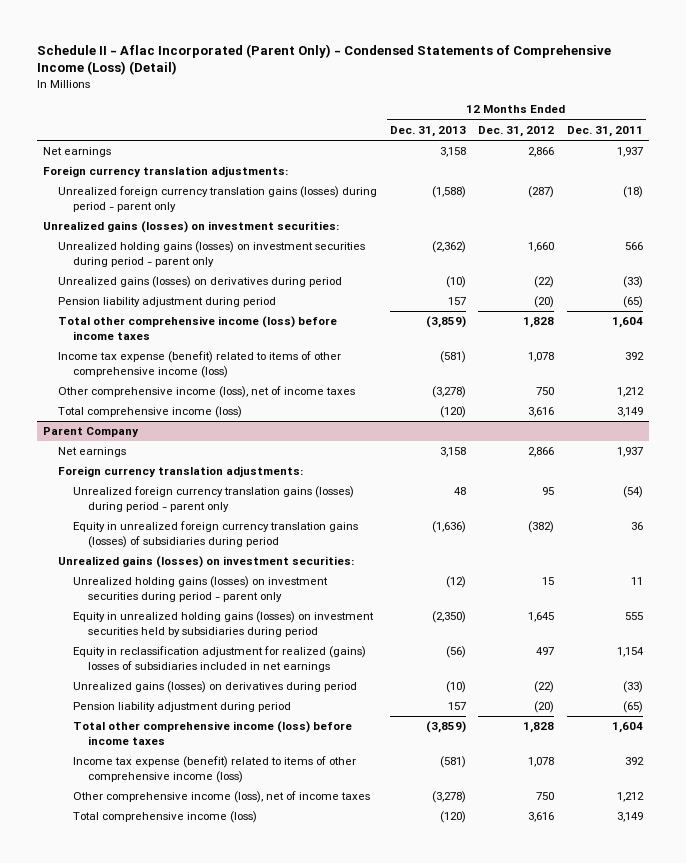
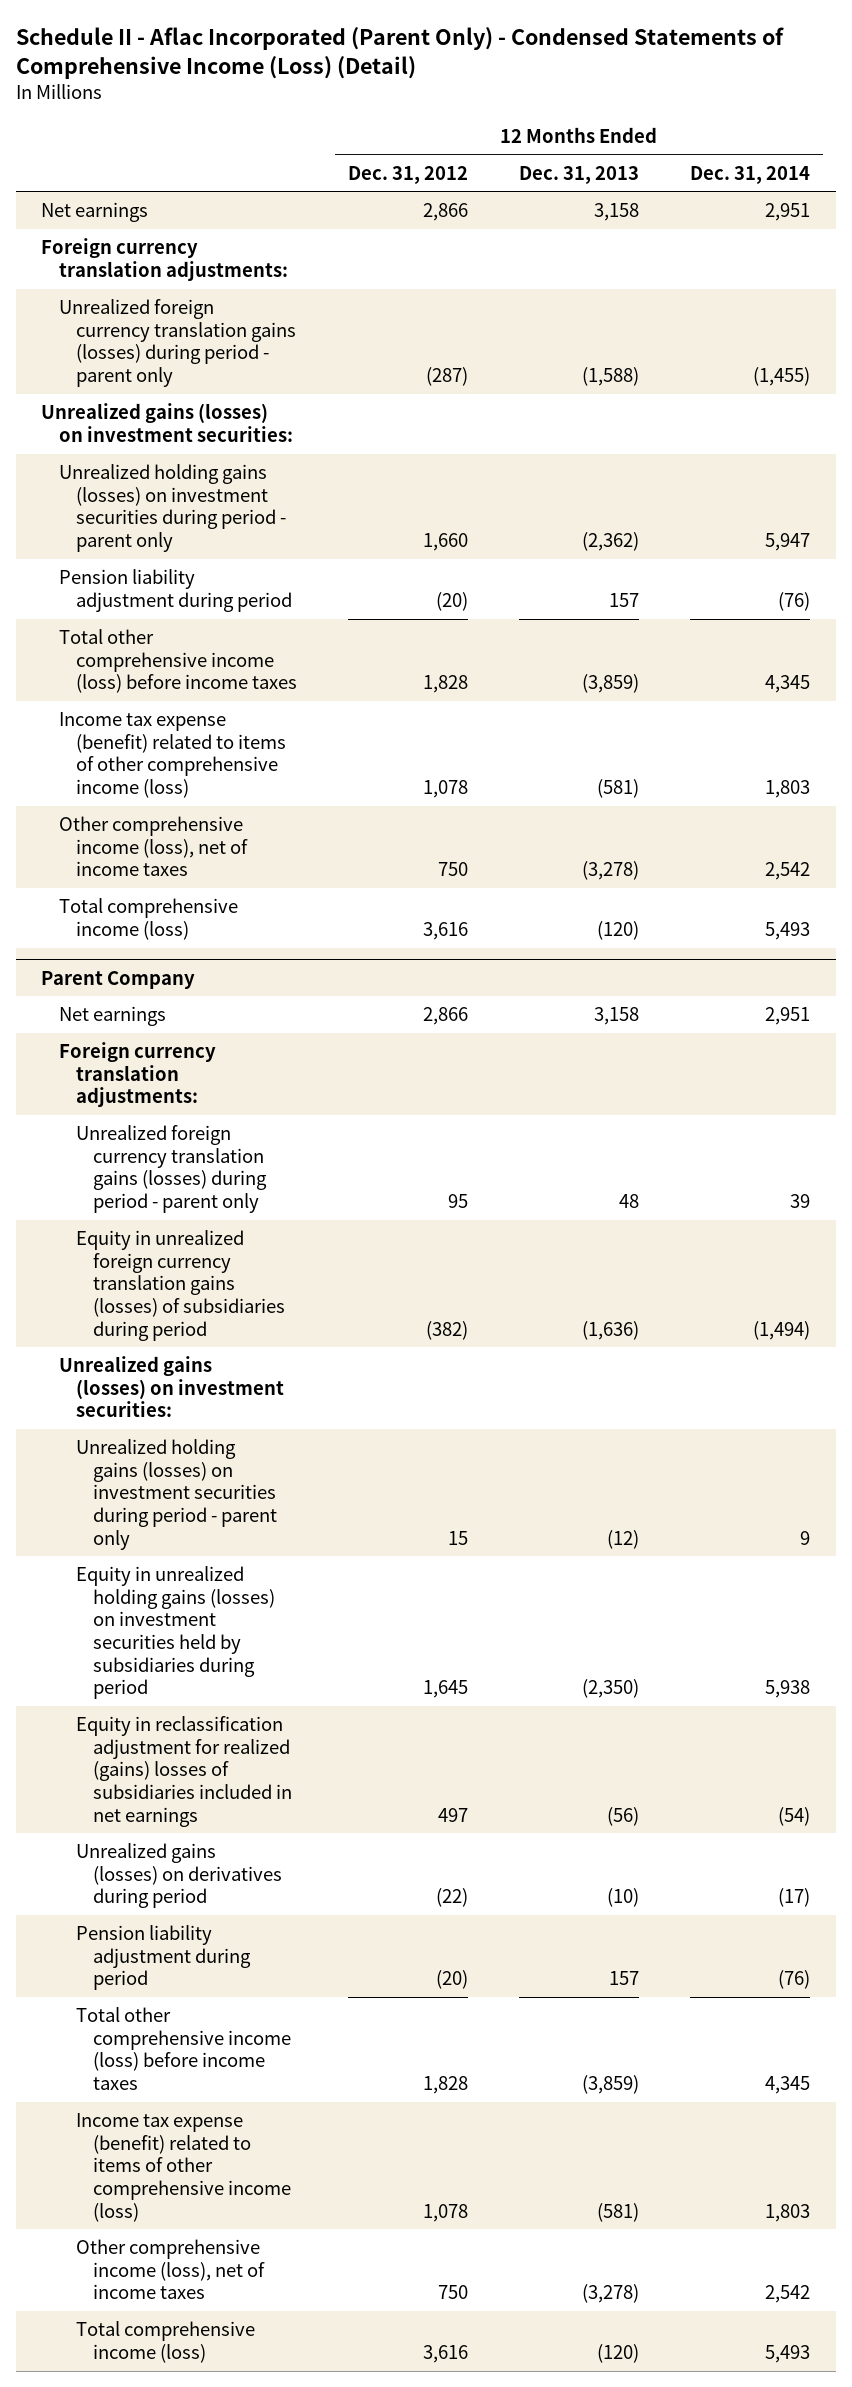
- | 12 Months Ended Dec. 31, 2013 | 12 Months Ended Dec. 31, 2012 | 12 Months Ended Dec. 31, 2011
+ | 12 Months Ended Dec. 31, 2012 | 12 Months Ended Dec. 31, 2013 | 12 Months Ended Dec. 31, 2014
- Unrealized gains (losses) on derivatives during period | (10) | (22) | (33)

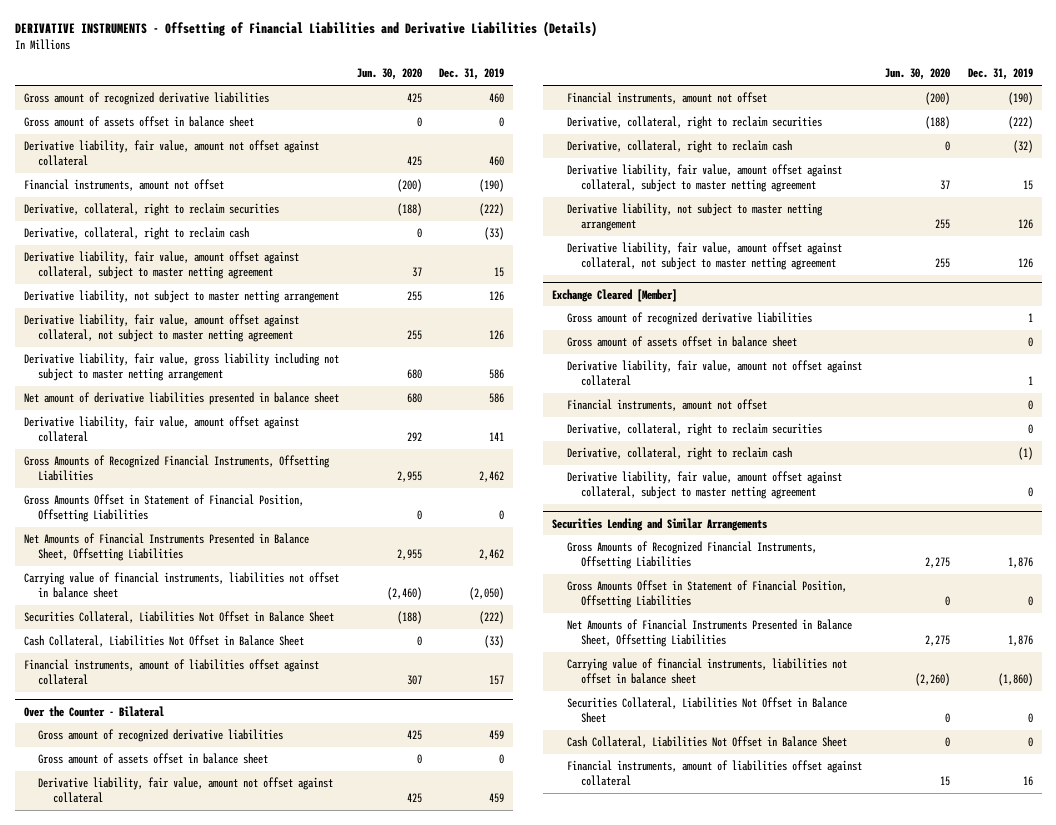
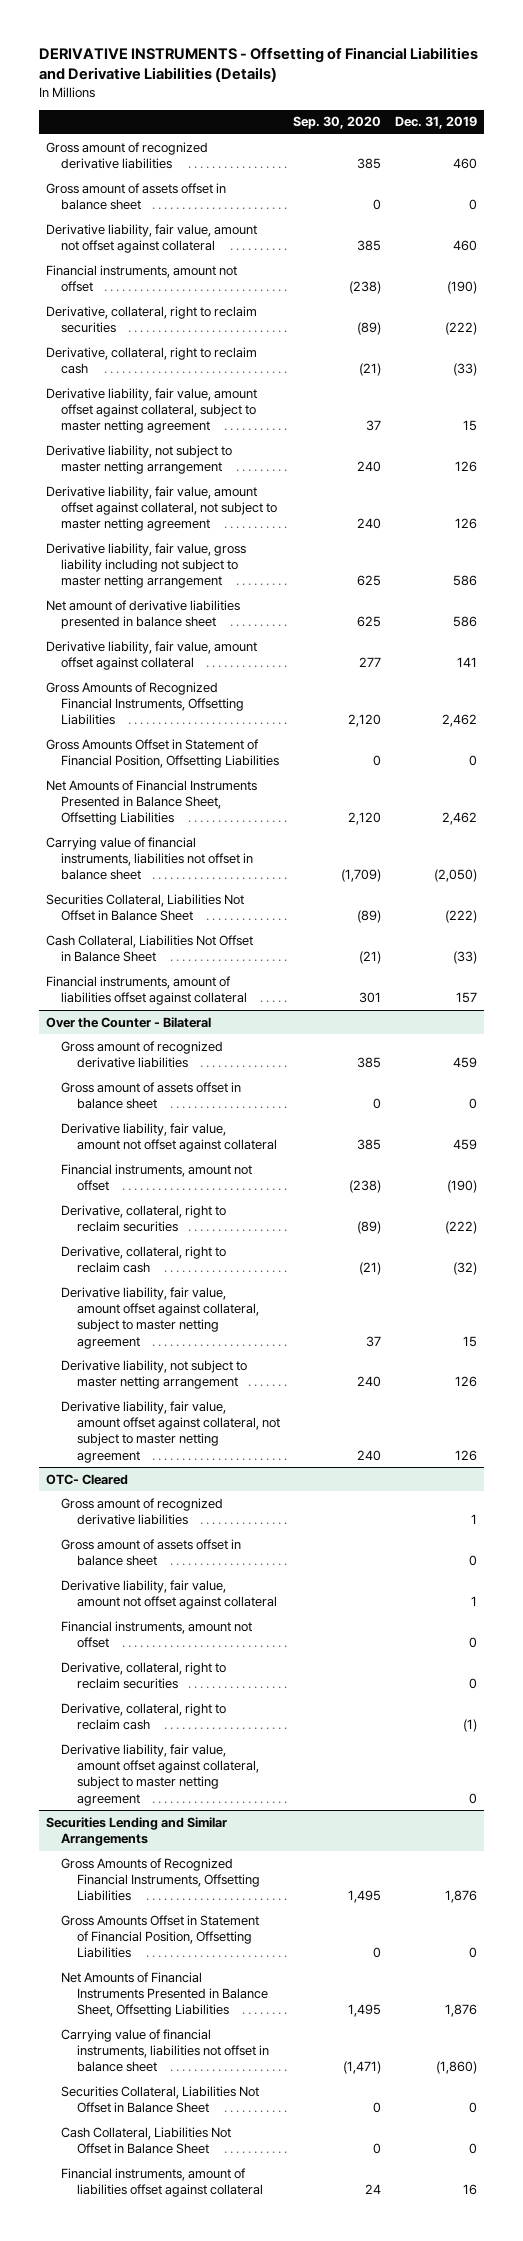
- | Jun. 30, 2020 | Dec. 31, 2019
+ | Sep. 30, 2020 | Dec. 31, 2019
- Exchange Cleared [Member]
+ OTC- Cleared

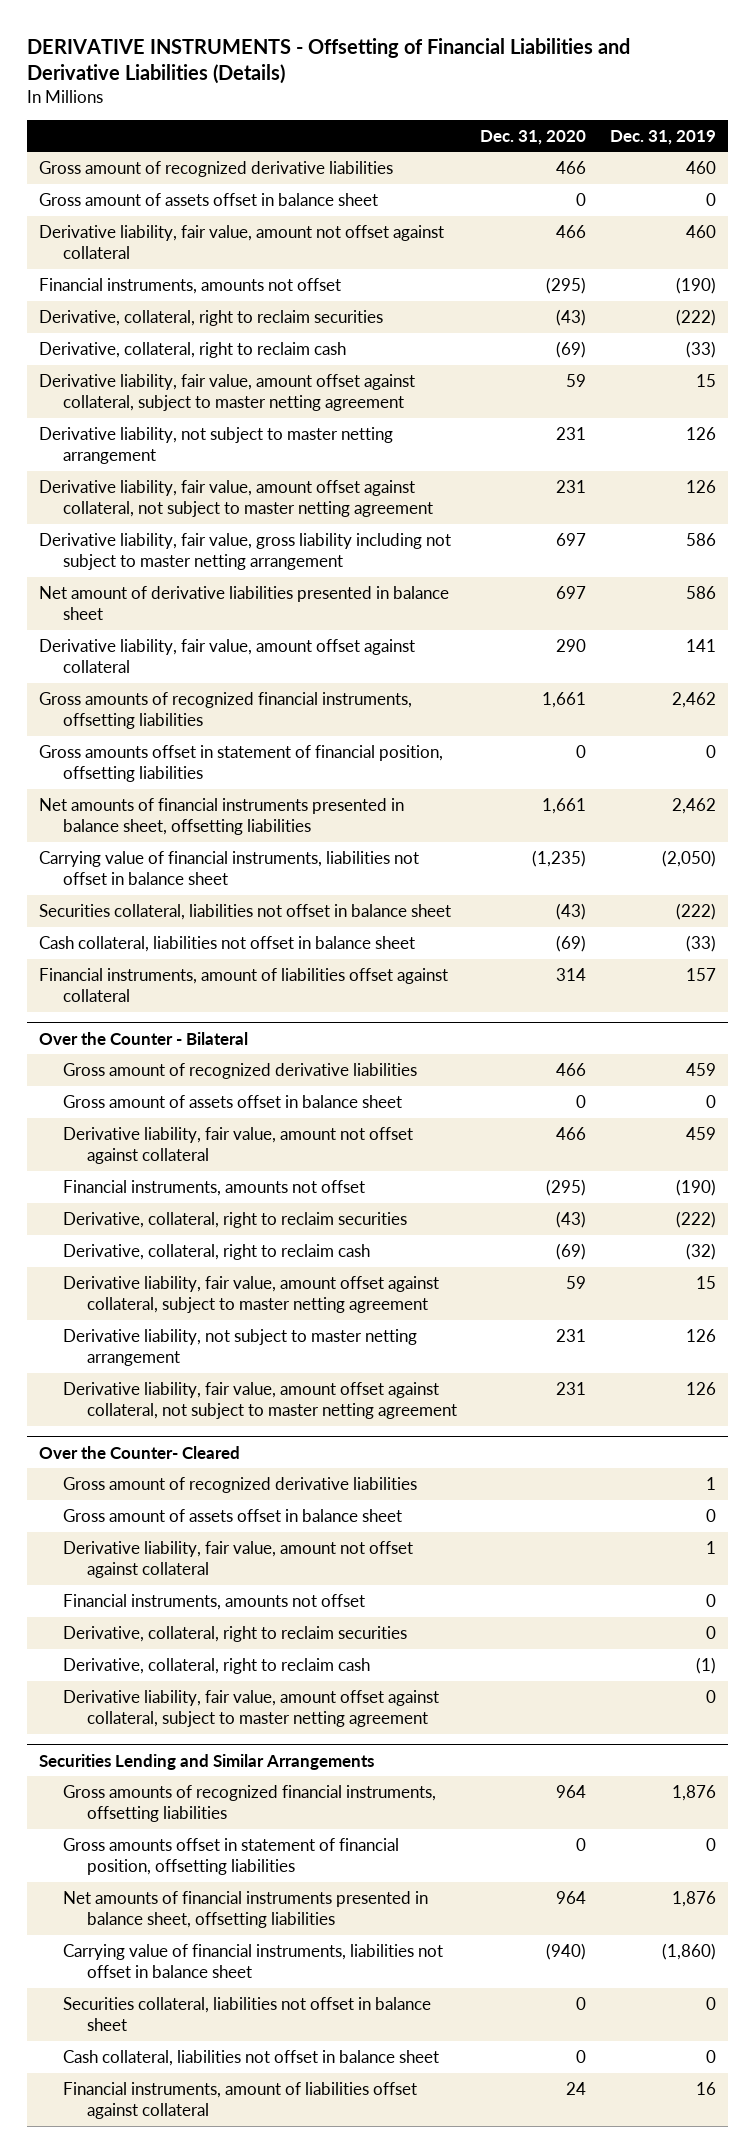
- | Sep. 30, 2020 | Dec. 31, 2019
+ | Dec. 31, 2020 | Dec. 31, 2019
- Financial instruments, amount not offset | (238) | (190)
+ Financial instruments, amounts not offset | (295) | (190)
- Gross Amounts of Recognized Financial Instruments, Offsetting Liabilities | 2,120 | 2,462
- Gross Amounts Offset in Statement of Financial Position, Offsetting Liabilities | 0 | 0
- Net Amounts of Financial Instruments Presented in Balance Sheet, Offsetting Liabilities | 2,120 | 2,462
+ Gross amounts of recognized financial instruments, offsetting liabilities | 1,661 | 2,462
+ Gross amounts offset in statement of financial position, offsetting liabilities | 0 | 0
+ Net amounts of financial instruments presented in balance sheet, offsetting liabilities | 1,661 | 2,462
- Securities Collateral, Liabilities Not Offset in Balance Sheet | (89) | (222)
- Cash Collateral, Liabilities Not Offset in Balance Sheet | (21) | (33)
+ Securities collateral, liabilities not offset in balance sheet | (43) | (222)
+ Cash collateral, liabilities not offset in balance sheet | (69) | (33)
@ Over the Counter - Bilateral
- Financial instruments, amount not offset | (238) | (190)
+ Financial instruments, amounts not offset | (295) | (190)
- OTC- Cleared
+ Over the Counter- Cleared
- Financial instruments, amount not offset | | 0
+ Financial instruments, amounts not offset | | 0
@ Securities Lending and Similar Arrangements
- Gross Amounts of Recognized Financial Instruments, Offsetting Liabilities | 1,495 | 1,876
- Gross Amounts Offset in Statement of Financial Position, Offsetting Liabilities | 0 | 0
- Net Amounts of Financial Instruments Presented in Balance Sheet, Offsetting Liabilities | 1,495 | 1,876
+ Gross amounts of recognized financial instruments, offsetting liabilities | 964 | 1,876
+ Gross amounts offset in statement of financial position, offsetting liabilities | 0 | 0
+ Net amounts of financial instruments presented in balance sheet, offsetting liabilities | 964 | 1,876
- Securities Collateral, Liabilities Not Offset in Balance Sheet | 0 | 0
- Cash Collateral, Liabilities Not Offset in Balance Sheet | 0 | 0
+ Securities collateral, liabilities not offset in balance sheet | 0 | 0
+ Cash collateral, liabilities not offset in balance sheet | 0 | 0

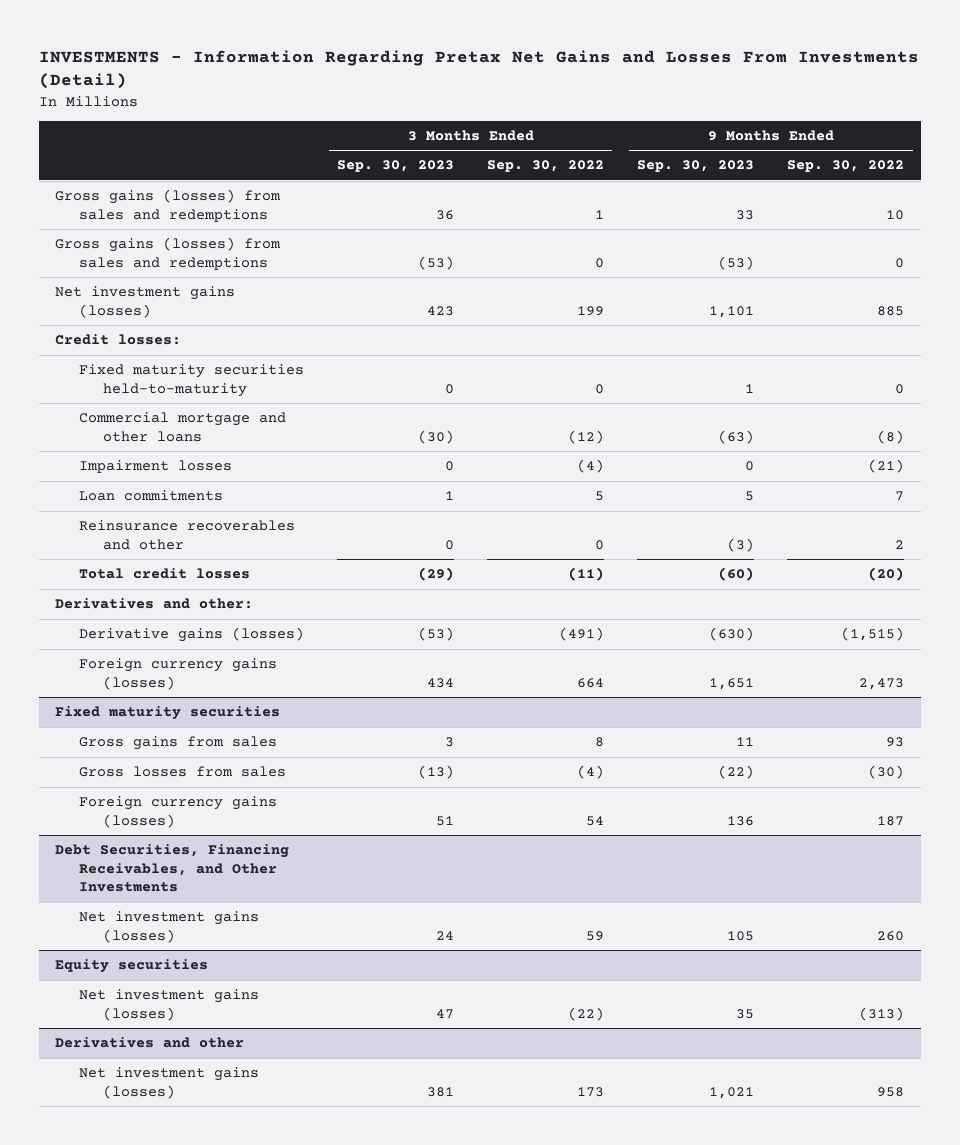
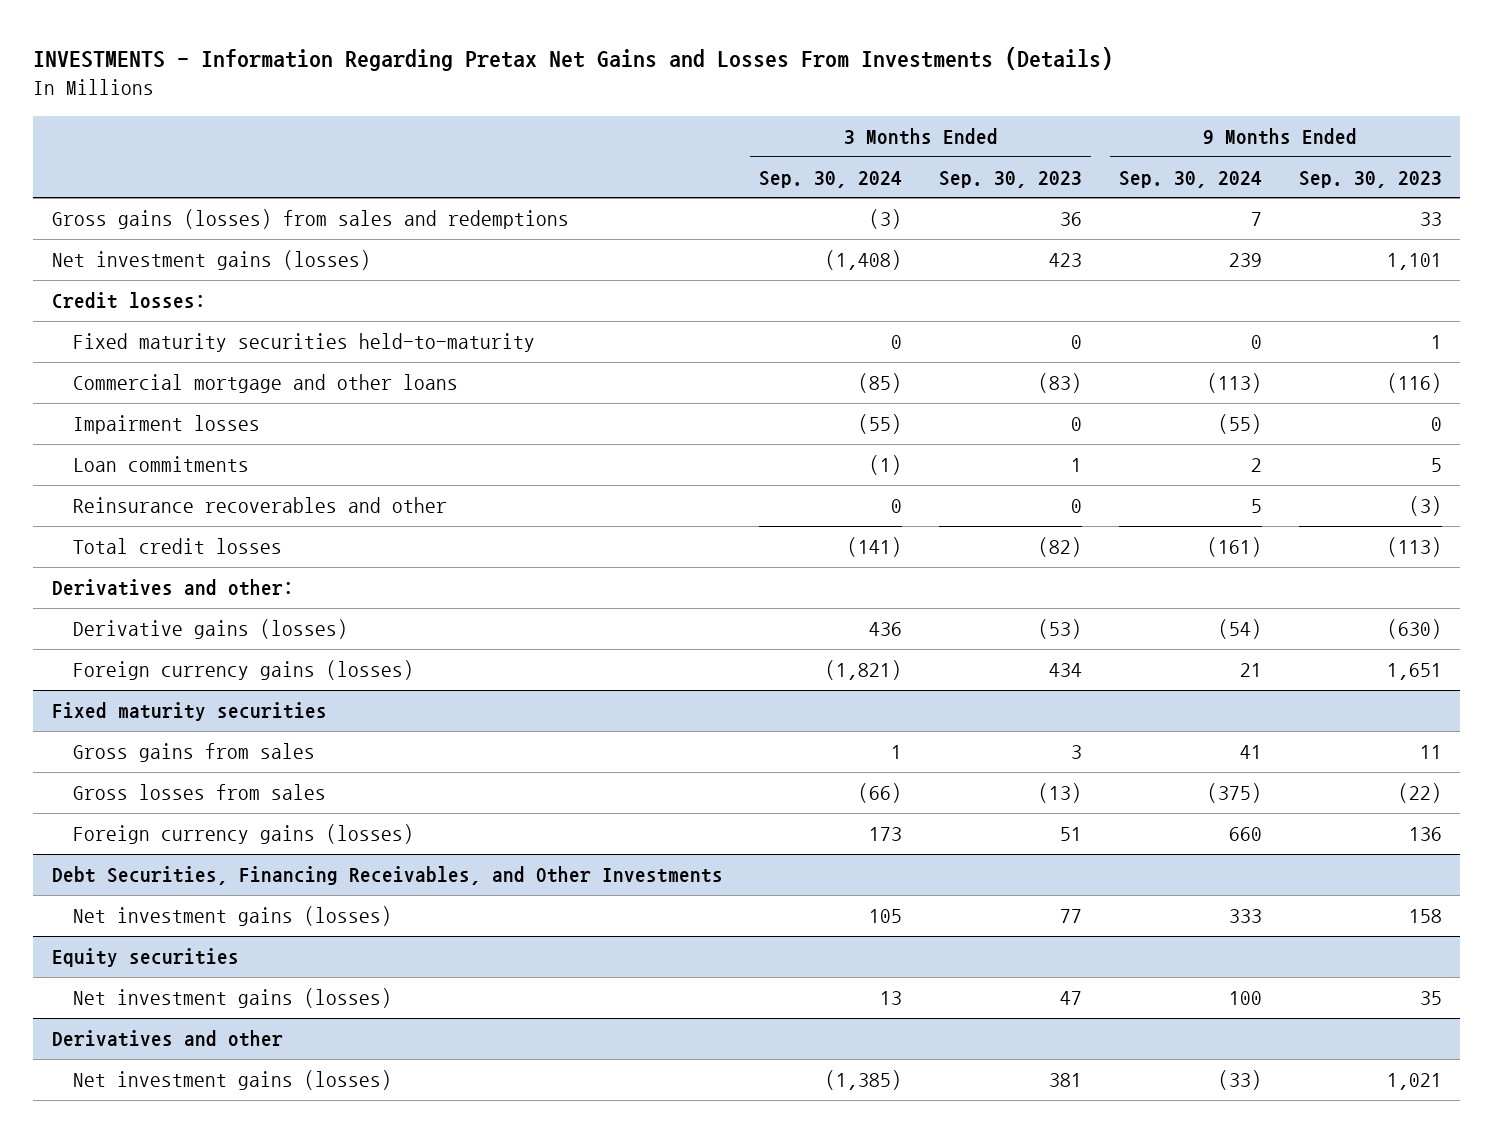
- INVESTMENTS - Information Regarding Pretax Net Gains and Losses From Investments (Detail)
+ INVESTMENTS - Information Regarding Pretax Net Gains and Losses From Investments (Details)
- | 3 Months Ended Sep. 30, 2023 | 3 Months Ended Sep. 30, 2022 | 9 Months Ended Sep. 30, 2023 | 9 Months Ended Sep. 30, 2022
+ | 3 Months Ended Sep. 30, 2024 | 3 Months Ended Sep. 30, 2023 | 9 Months Ended Sep. 30, 2024 | 9 Months Ended Sep. 30, 2023
- Gross gains (losses) from sales and redemptions | (53) | 0 | (53) | 0
- Commercial mortgage and other loans | (30) | (12) | (63) | (8)
+ Commercial mortgage and other loans | (85) | (83) | (113) | (116)
- Total credit losses | (29) | (11) | (60) | (20)
+ Total credit losses | (141) | (82) | (161) | (113)
@ Debt Securities, Financing Receivables, and Other Investments
- Net investment gains (losses) | 24 | 59 | 105 | 260
+ Net investment gains (losses) | 105 | 77 | 333 | 158

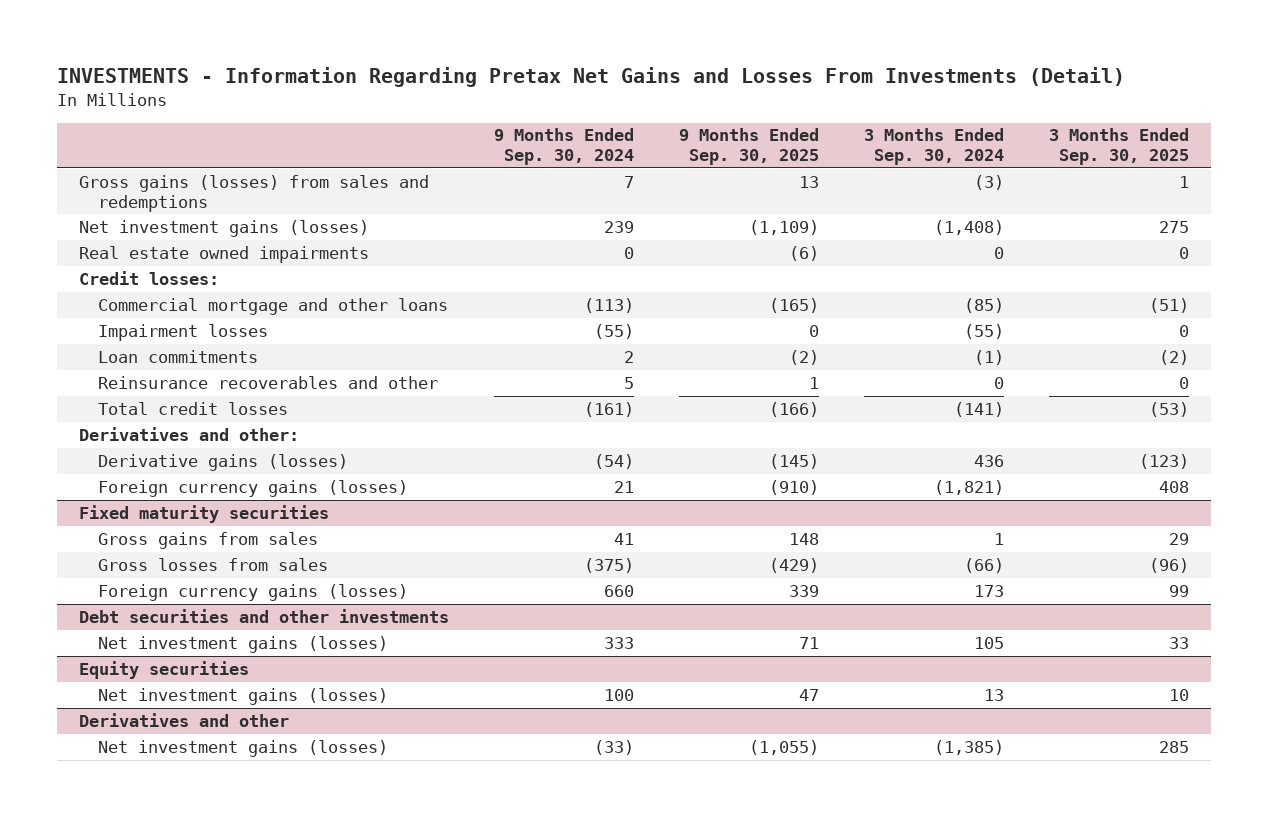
- INVESTMENTS - Information Regarding Pretax Net Gains and Losses From Investments (Details)
+ INVESTMENTS - Information Regarding Pretax Net Gains and Losses From Investments (Detail)
- | 3 Months Ended Sep. 30, 2024 | 3 Months Ended Sep. 30, 2023 | 9 Months Ended Sep. 30, 2024 | 9 Months Ended Sep. 30, 2023
+ | 9 Months Ended Sep. 30, 2024 | 9 Months Ended Sep. 30, 2025 | 3 Months Ended Sep. 30, 2024 | 3 Months Ended Sep. 30, 2025
+ Real estate owned impairments | 0 | (6) | 0 | 0
- Fixed maturity securities held-to-maturity | 0 | 0 | 0 | 1
- Debt Securities, Financing Receivables, and Other Investments
+ Debt securities and other investments

